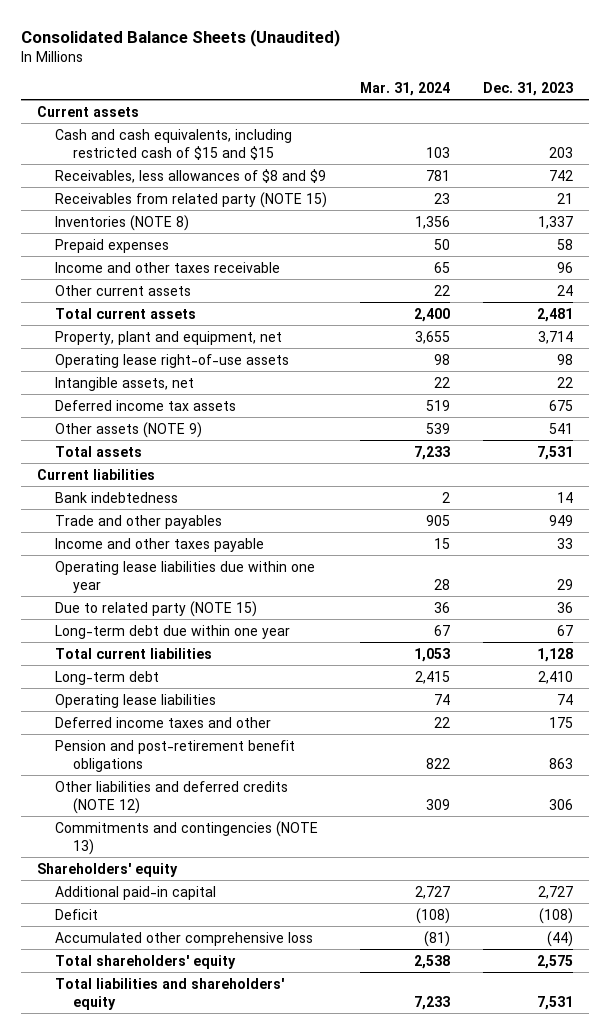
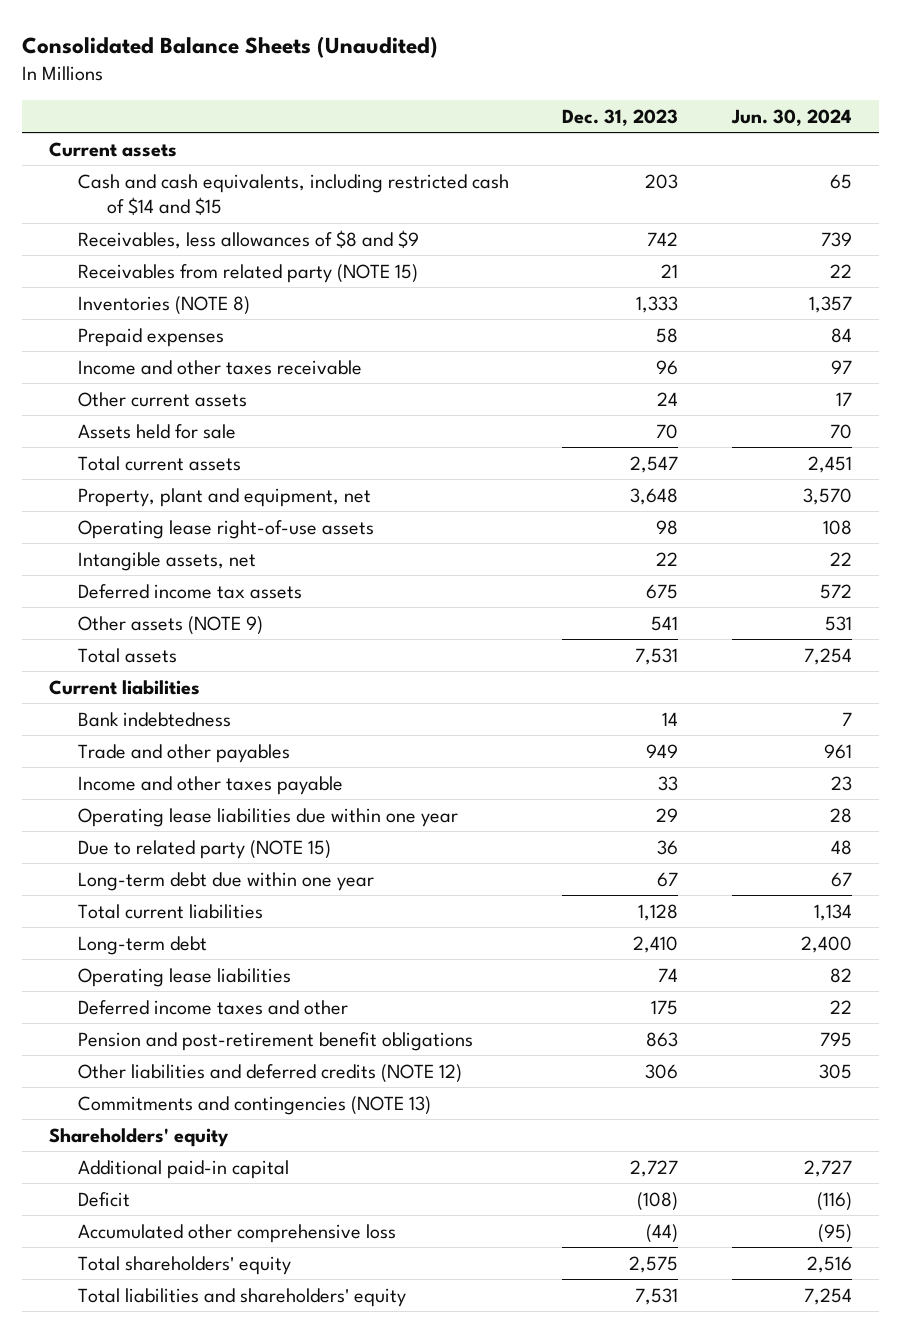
- | Mar. 31, 2024 | Dec. 31, 2023
+ | Dec. 31, 2023 | Jun. 30, 2024
- Cash and cash equivalents, including restricted cash of $15 and $15 | 103 | 203
+ Cash and cash equivalents, including restricted cash of $14 and $15 | 203 | 65
- Inventories (NOTE 8) | 1,356 | 1,337
+ Inventories (NOTE 8) | 1,333 | 1,357
- Total current assets | 2,400 | 2,481
- Property, plant and equipment, net | 3,655 | 3,714
+ Assets held for sale | 70 | 70
+ Total current assets | 2,547 | 2,451
+ Property, plant and equipment, net | 3,648 | 3,570

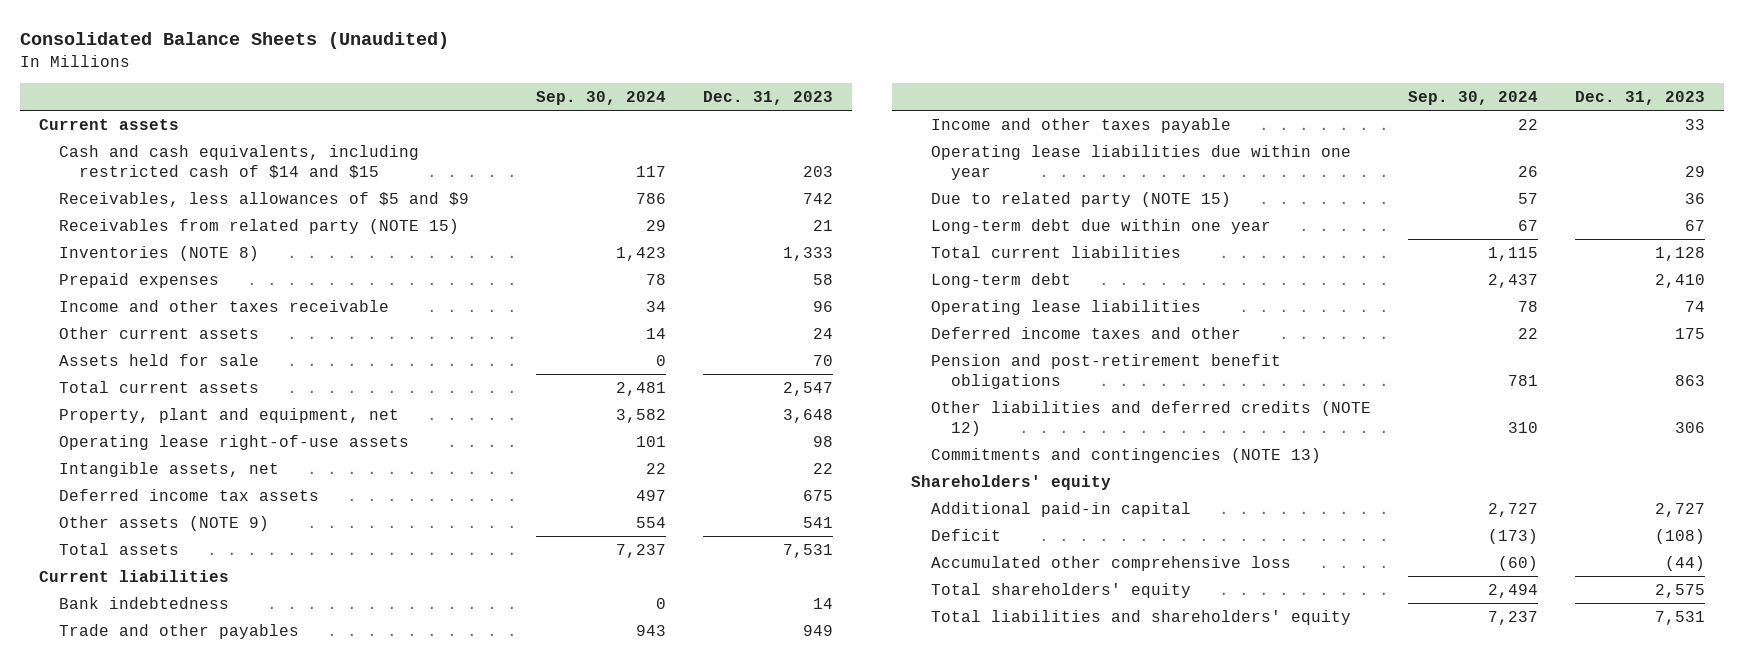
- | Dec. 31, 2023 | Jun. 30, 2024
+ | Sep. 30, 2024 | Dec. 31, 2023
- Receivables, less allowances of $8 and $9 | 742 | 739
+ Receivables, less allowances of $5 and $9 | 786 | 742

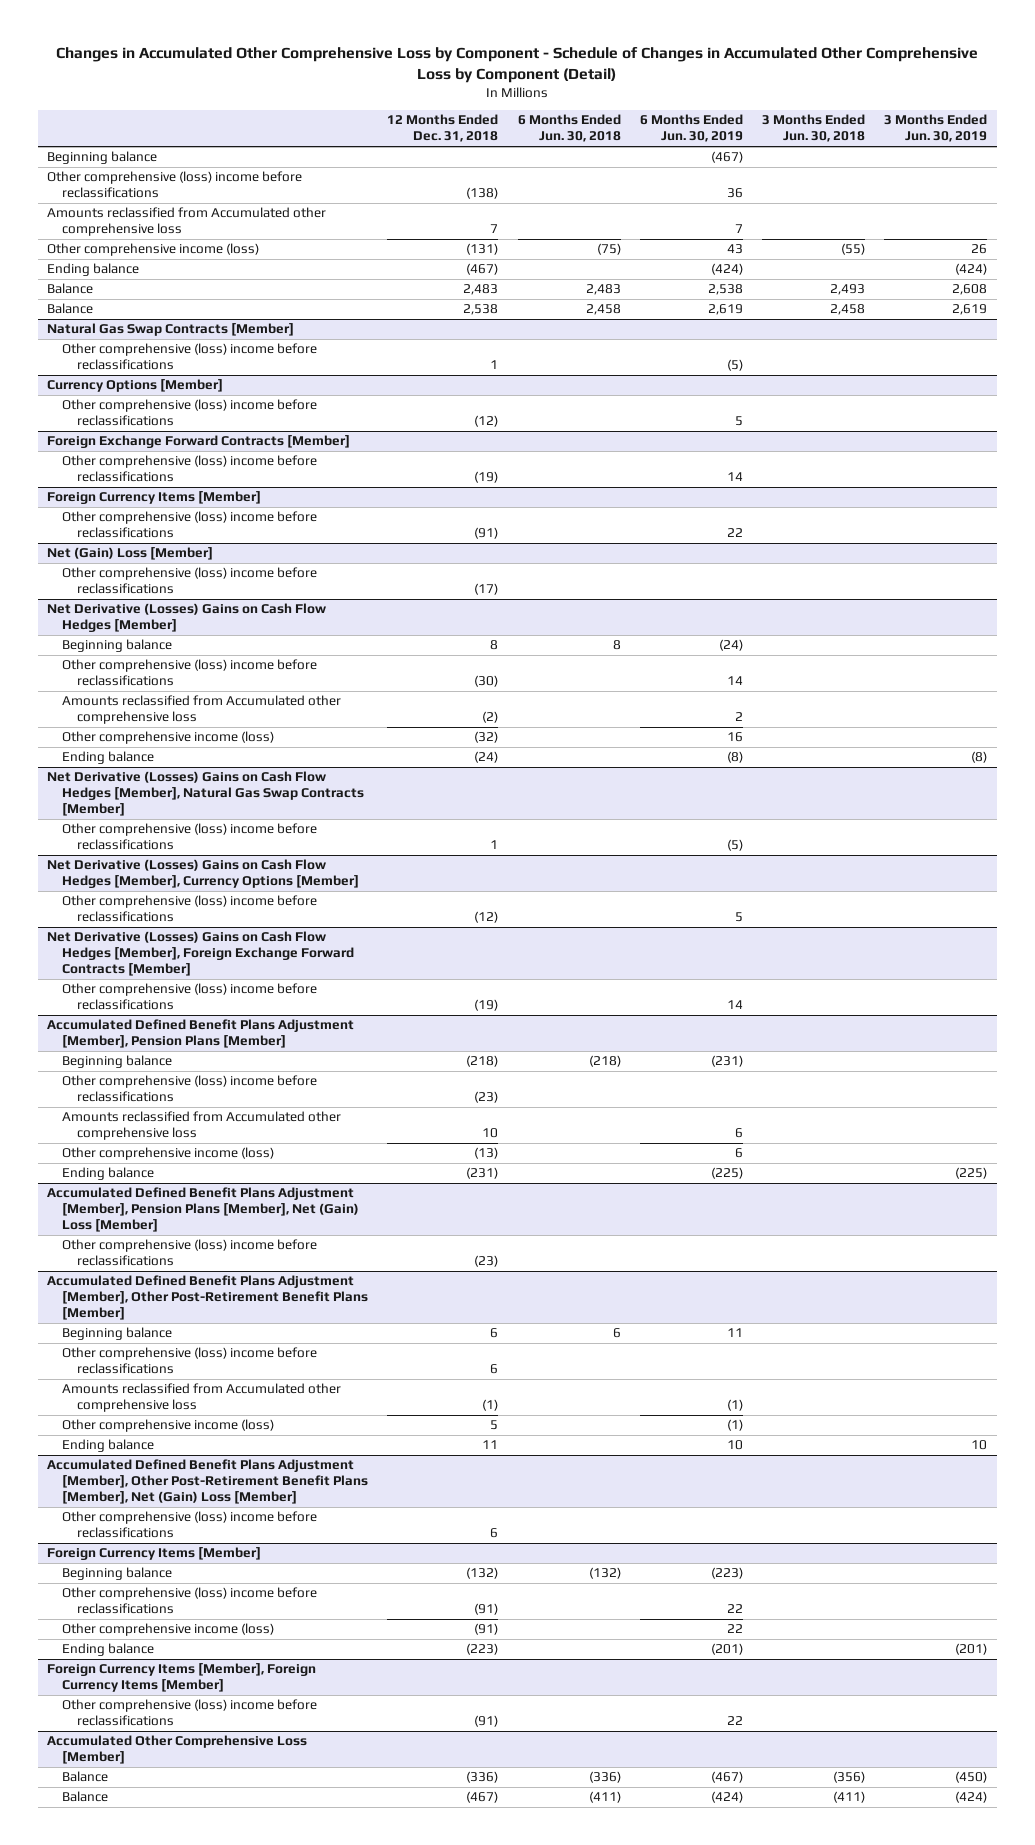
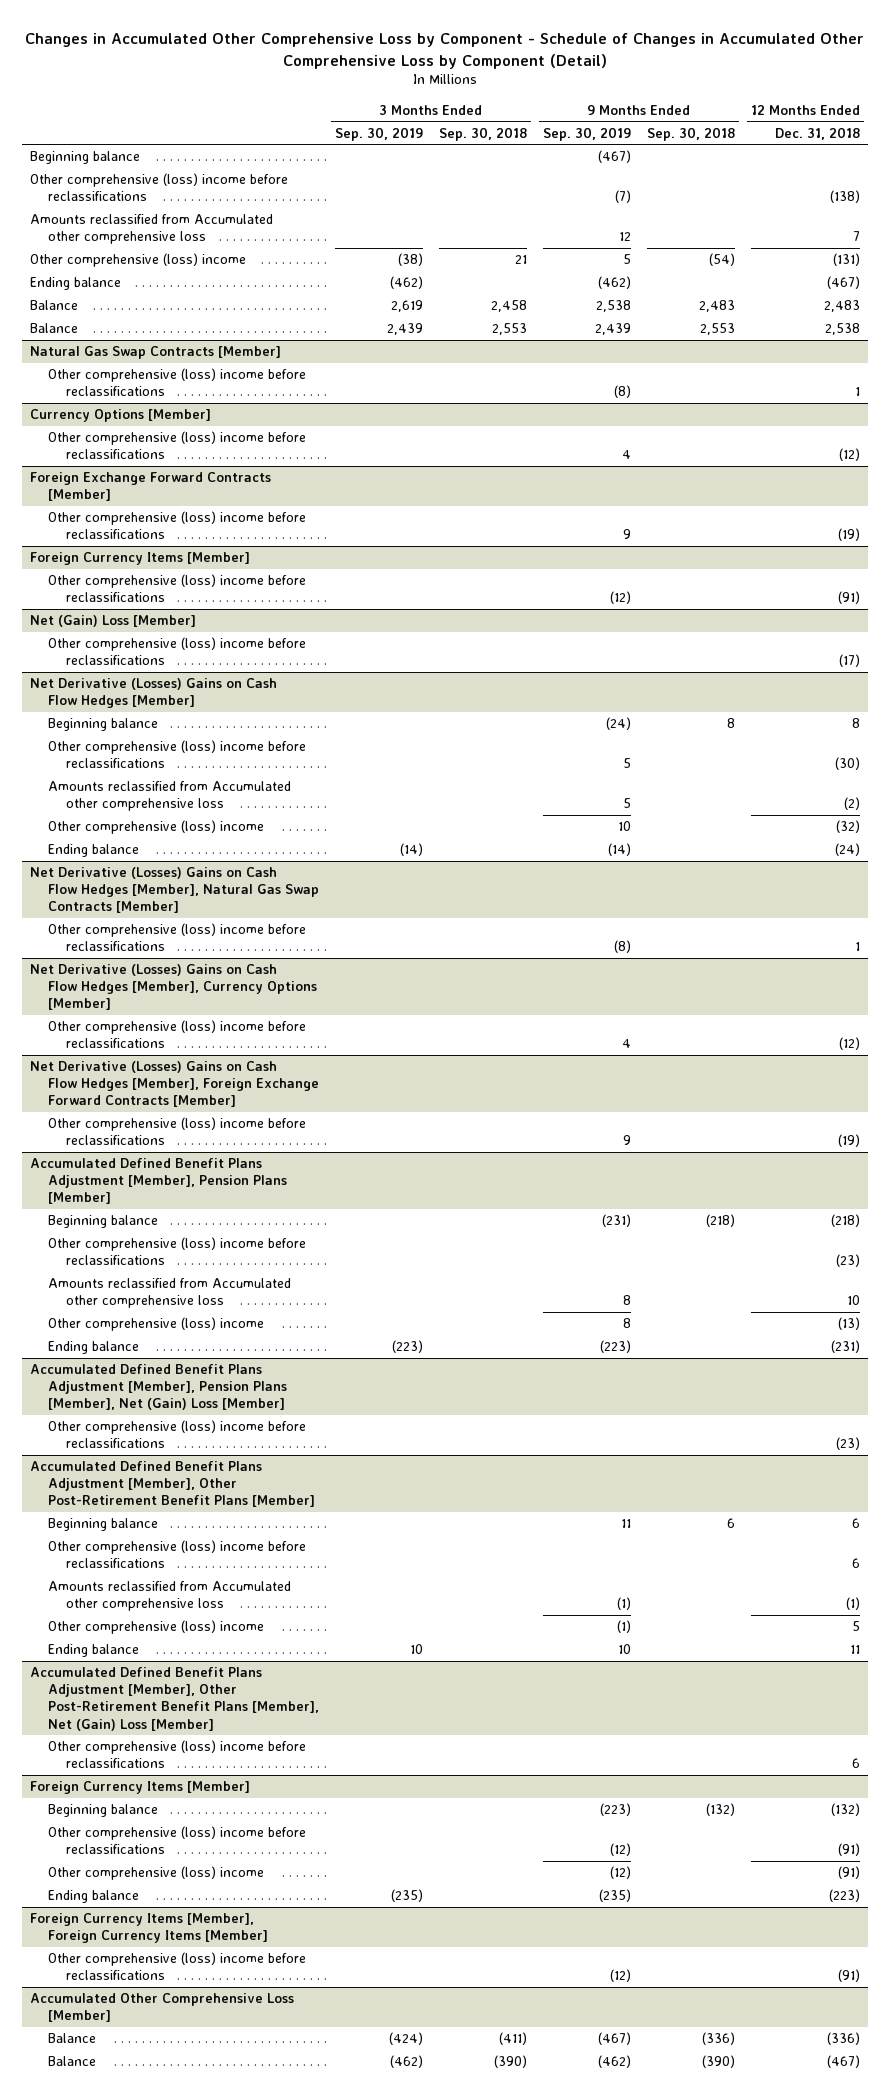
- | 12 Months Ended Dec. 31, 2018 | 6 Months Ended Jun. 30, 2018 | 6 Months Ended Jun. 30, 2019 | 3 Months Ended Jun. 30, 2018 | 3 Months Ended Jun. 30, 2019
+ | 3 Months Ended Sep. 30, 2019 | 3 Months Ended Sep. 30, 2018 | 9 Months Ended Sep. 30, 2019 | 9 Months Ended Sep. 30, 2018 | 12 Months Ended Dec. 31, 2018
- Other comprehensive income (loss) | (131) | (75) | 43 | (55) | 26
+ Other comprehensive (loss) income | (38) | 21 | 5 | (54) | (131)
@ Net Derivative (Losses) Gains on Cash Flow Hedges [Member]
- Other comprehensive income (loss) | (32) | | 16 | |
+ Other comprehensive (loss) income | | | 10 | | (32)
@ Accumulated Defined Benefit Plans Adjustment [Member], Pension Plans [Member]
- Other comprehensive income (loss) | (13) | | 6 | |
+ Other comprehensive (loss) income | | | 8 | | (13)
@ Accumulated Defined Benefit Plans Adjustment [Member], Other Post-Retirement Benefit Plans [Member]
- Other comprehensive income (loss) | 5 | | (1) | |
+ Other comprehensive (loss) income | | | (1) | | 5
@ Foreign Currency Items [Member]
- Other comprehensive income (loss) | (91) | | 22 | |
+ Other comprehensive (loss) income | | | (12) | | (91)

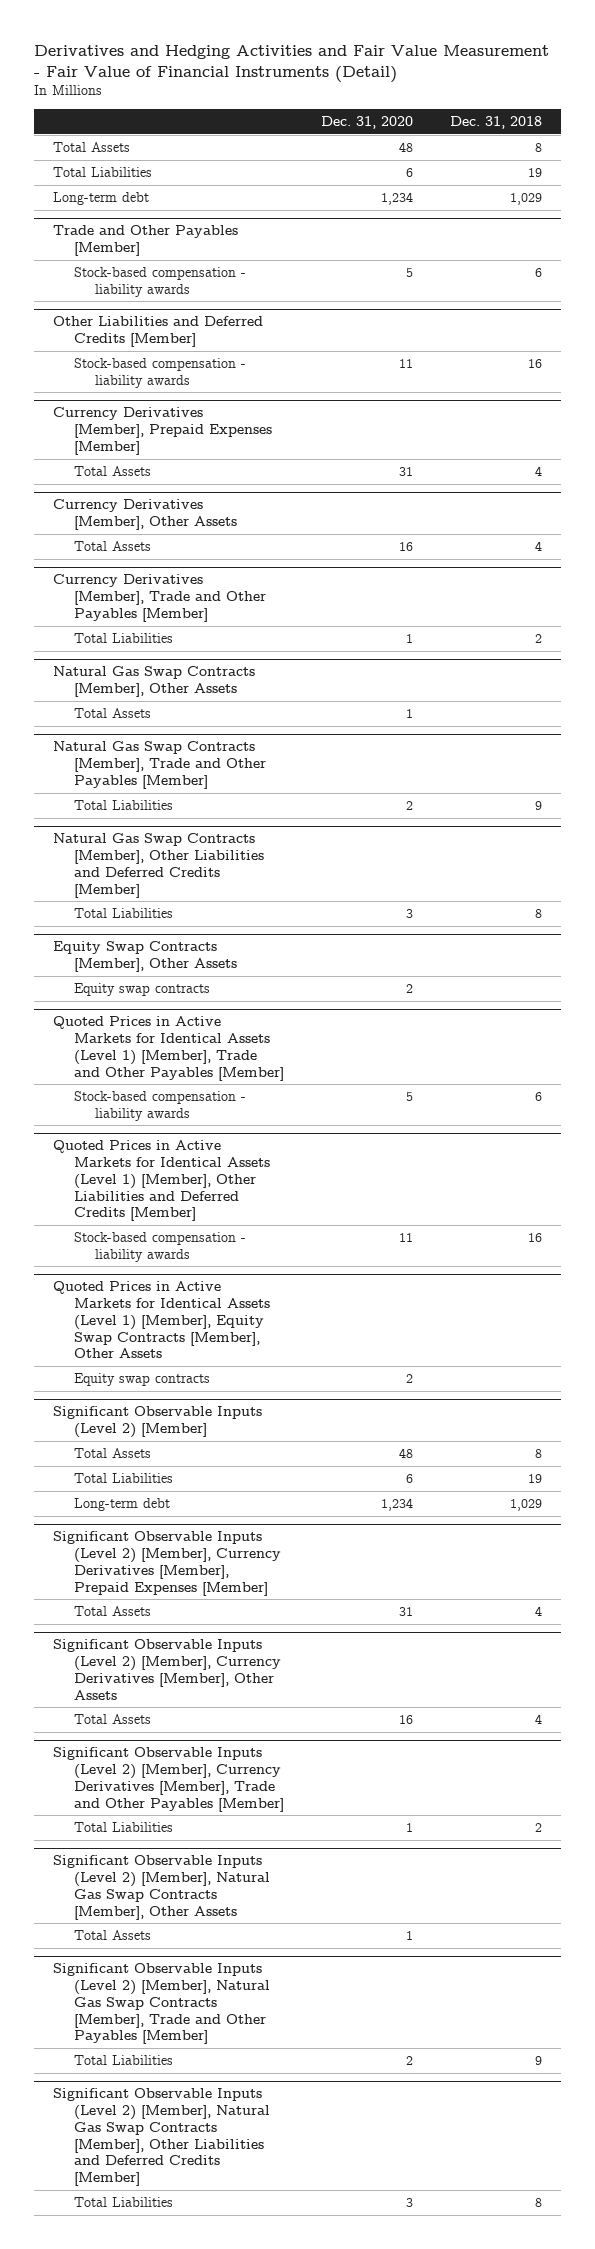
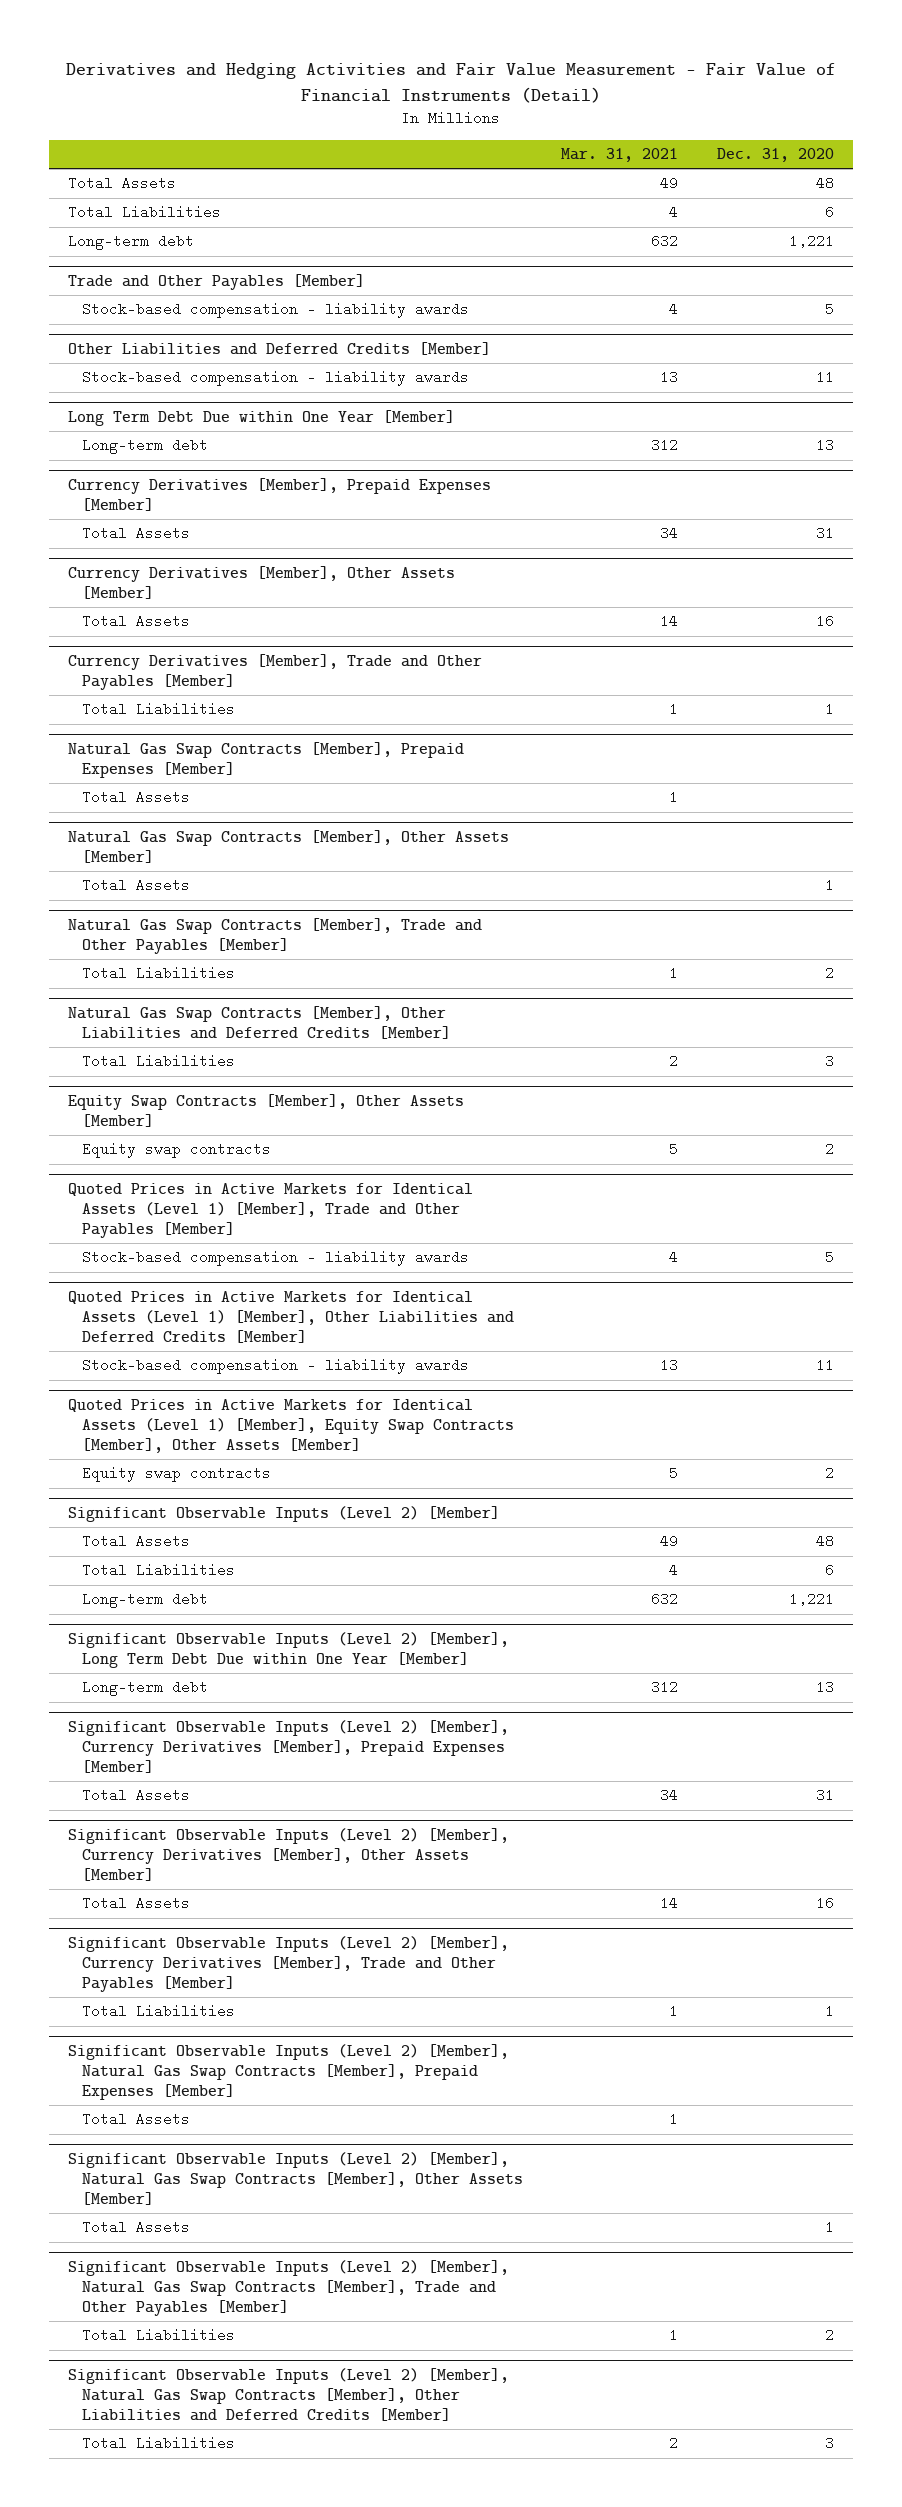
- | Dec. 31, 2020 | Dec. 31, 2018
+ | Mar. 31, 2021 | Dec. 31, 2020
- Long-term debt | 1,234 | 1,029
+ Long-term debt | 632 | 1,221
+ Long Term Debt Due within One Year [Member]
+ Long-term debt | 312 | 13
- Currency Derivatives [Member], Other Assets
+ Currency Derivatives [Member], Other Assets [Member]
- Natural Gas Swap Contracts [Member], Other Assets
+ Natural Gas Swap Contracts [Member], Prepaid Expenses [Member]
+ Total Assets | 1 |
+ Natural Gas Swap Contracts [Member], Other Assets [Member]
- Equity Swap Contracts [Member], Other Assets
+ Equity Swap Contracts [Member], Other Assets [Member]
- Quoted Prices in Active Markets for Identical Assets (Level 1) [Member], Equity Swap Contracts [Member], Other Assets
+ Quoted Prices in Active Markets for Identical Assets (Level 1) [Member], Equity Swap Contracts [Member], Other Assets [Member]
@ Significant Observable Inputs (Level 2) [Member]
- Long-term debt | 1,234 | 1,029
+ Long-term debt | 632 | 1,221
+ Significant Observable Inputs (Level 2) [Member], Long Term Debt Due within One Year [Member]
+ Long-term debt | 312 | 13
- Significant Observable Inputs (Level 2) [Member], Currency Derivatives [Member], Other Assets
+ Significant Observable Inputs (Level 2) [Member], Currency Derivatives [Member], Other Assets [Member]
- Significant Observable Inputs (Level 2) [Member], Natural Gas Swap Contracts [Member], Other Assets
+ Significant Observable Inputs (Level 2) [Member], Natural Gas Swap Contracts [Member], Prepaid Expenses [Member]
+ Total Assets | 1 |
+ Significant Observable Inputs (Level 2) [Member], Natural Gas Swap Contracts [Member], Other Assets [Member]

